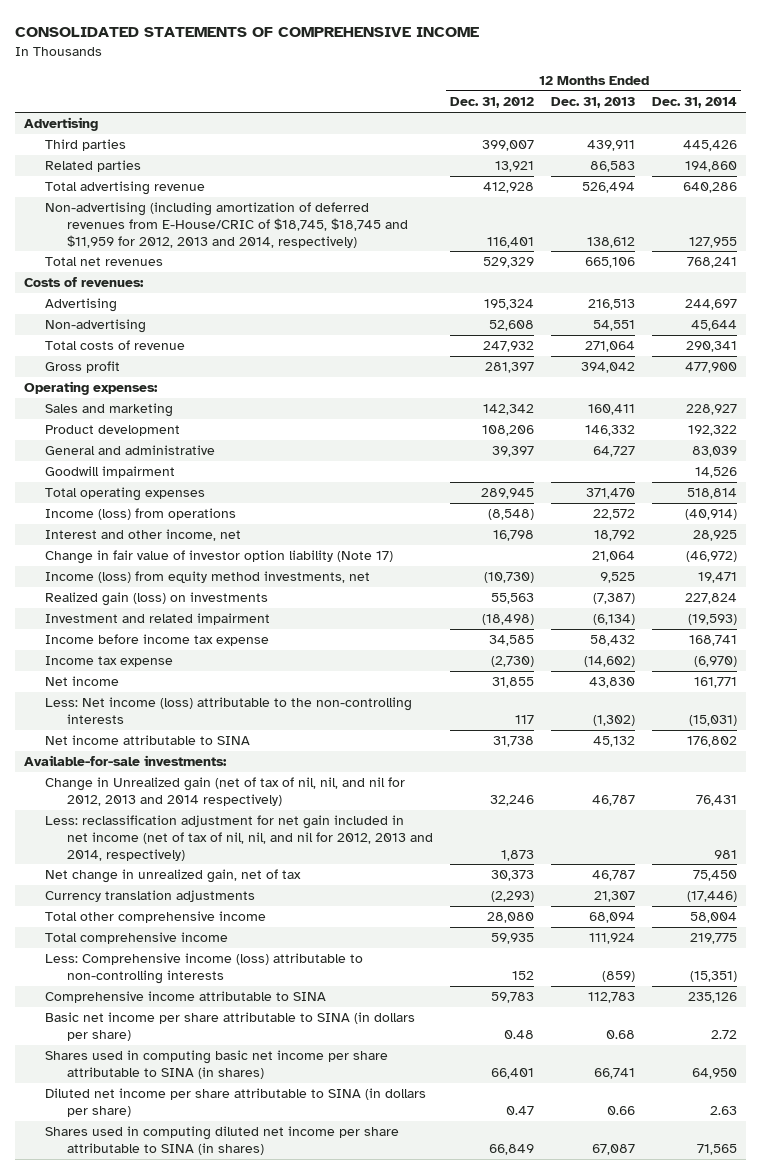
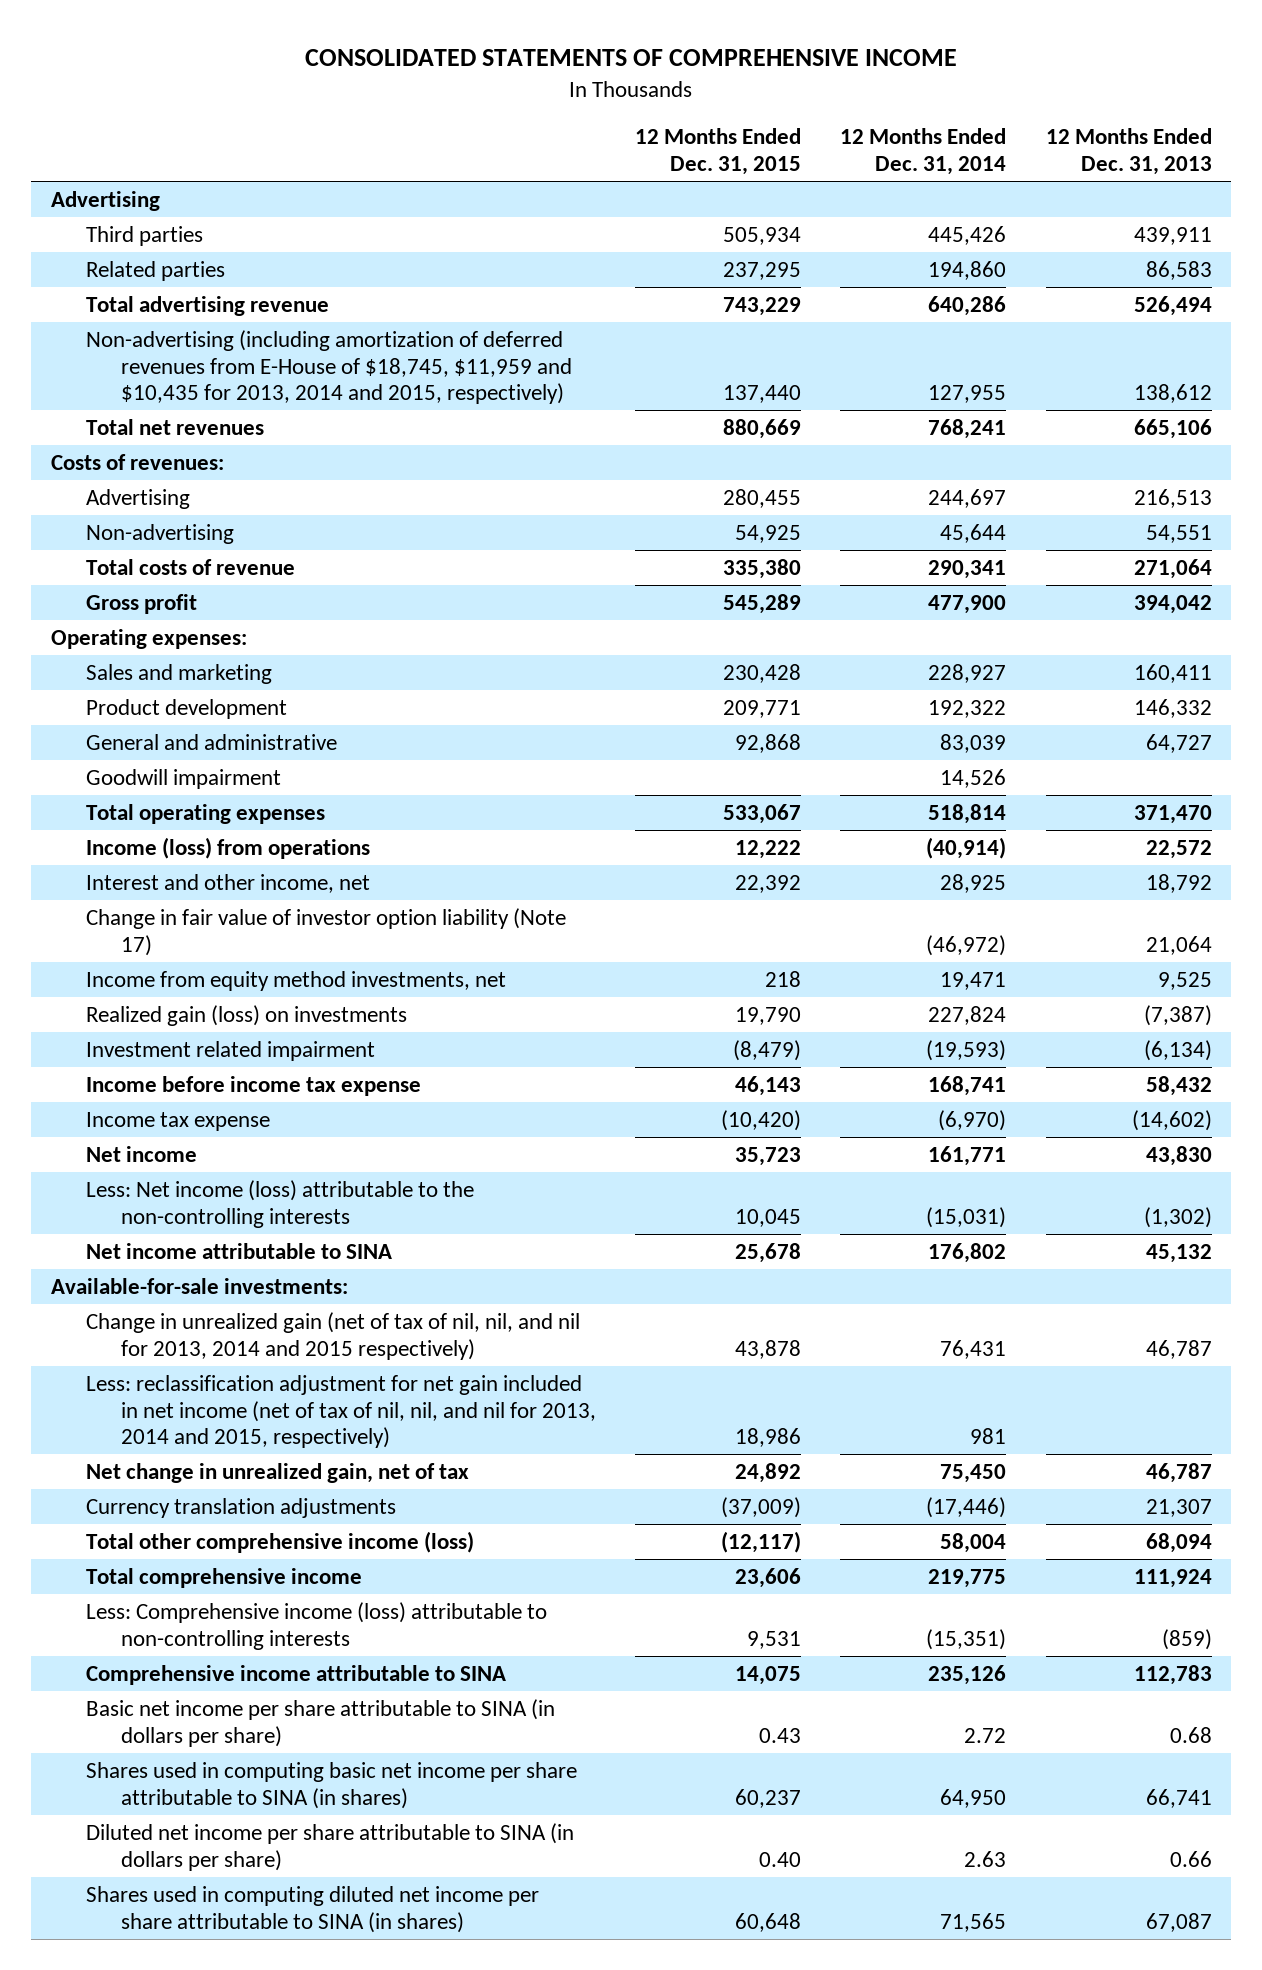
- | 12 Months Ended Dec. 31, 2012 | 12 Months Ended Dec. 31, 2013 | 12 Months Ended Dec. 31, 2014
+ | 12 Months Ended Dec. 31, 2015 | 12 Months Ended Dec. 31, 2014 | 12 Months Ended Dec. 31, 2013
- Non-advertising (including amortization of deferred revenues from E-House/CRIC of $18,745, $18,745 and $11,959 for 2012, 2013 and 2014, respectively) | 116,401 | 138,612 | 127,955
+ Non-advertising (including amortization of deferred revenues from E-House of $18,745, $11,959 and $10,435 for 2013, 2014 and 2015, respectively) | 137,440 | 127,955 | 138,612
- Income (loss) from equity method investments, net | (10,730) | 9,525 | 19,471
+ Income from equity method investments, net | 218 | 19,471 | 9,525
- Investment and related impairment | (18,498) | (6,134) | (19,593)
+ Investment related impairment | (8,479) | (19,593) | (6,134)
- Change in Unrealized gain (net of tax of nil, nil, and nil for 2012, 2013 and 2014 respectively) | 32,246 | 46,787 | 76,431
- Less: reclassification adjustment for net gain included in net income (net of tax of nil, nil, and nil for 2012, 2013 and 2014, respectively) | 1,873 | | 981
+ Change in unrealized gain (net of tax of nil, nil, and nil for 2013, 2014 and 2015 respectively) | 43,878 | 76,431 | 46,787
+ Less: reclassification adjustment for net gain included in net income (net of tax of nil, nil, and nil for 2013, 2014 and 2015, respectively) | 18,986 | 981 |
- Total other comprehensive income | 28,080 | 68,094 | 58,004
+ Total other comprehensive income (loss) | (12,117) | 58,004 | 68,094

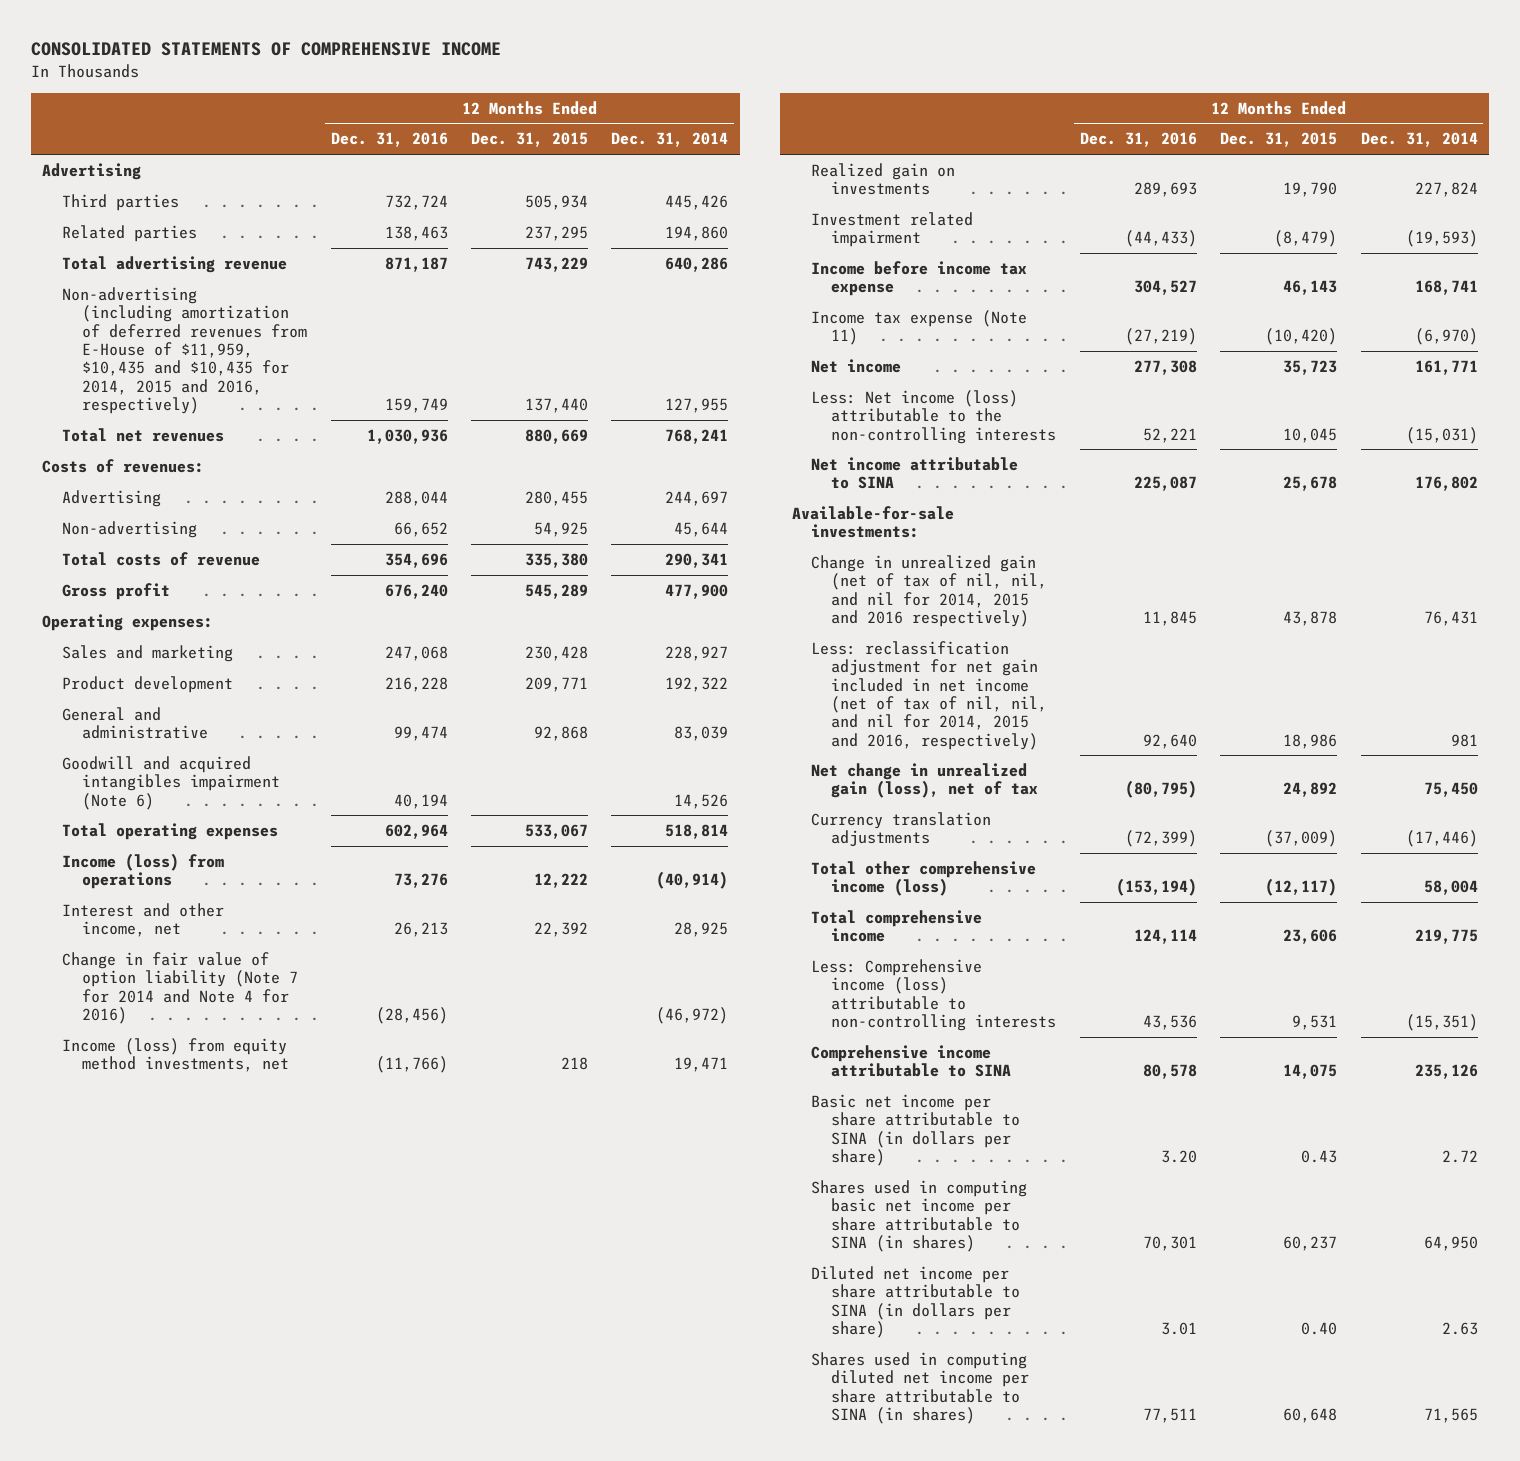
- | 12 Months Ended Dec. 31, 2015 | 12 Months Ended Dec. 31, 2014 | 12 Months Ended Dec. 31, 2013
+ | 12 Months Ended Dec. 31, 2016 | 12 Months Ended Dec. 31, 2015 | 12 Months Ended Dec. 31, 2014
- Non-advertising (including amortization of deferred revenues from E-House of $18,745, $11,959 and $10,435 for 2013, 2014 and 2015, respectively) | 137,440 | 127,955 | 138,612
+ Non-advertising (including amortization of deferred revenues from E-House of $11,959, $10,435 and $10,435 for 2014, 2015 and 2016, respectively) | 159,749 | 137,440 | 127,955
- Goodwill impairment | | 14,526 |
+ Goodwill and acquired intangibles impairment (Note 6) | 40,194 | | 14,526
- Change in fair value of investor option liability (Note 17) | | (46,972) | 21,064
- Income from equity method investments, net | 218 | 19,471 | 9,525
- Realized gain (loss) on investments | 19,790 | 227,824 | (7,387)
+ Change in fair value of option liability (Note 7 for 2014 and Note 4 for 2016) | (28,456) | | (46,972)
+ Income (loss) from equity method investments, net | (11,766) | 218 | 19,471
+ Realized gain on investments | 289,693 | 19,790 | 227,824
- Income tax expense | (10,420) | (6,970) | (14,602)
+ Income tax expense (Note 11) | (27,219) | (10,420) | (6,970)
- Change in unrealized gain (net of tax of nil, nil, and nil for 2013, 2014 and 2015 respectively) | 43,878 | 76,431 | 46,787
- Less: reclassification adjustment for net gain included in net income (net of tax of nil, nil, and nil for 2013, 2014 and 2015, respectively) | 18,986 | 981 |
- Net change in unrealized gain, net of tax | 24,892 | 75,450 | 46,787
+ Change in unrealized gain (net of tax of nil, nil, and nil for 2014, 2015 and 2016 respectively) | 11,845 | 43,878 | 76,431
+ Less: reclassification adjustment for net gain included in net income (net of tax of nil, nil, and nil for 2014, 2015 and 2016, respectively) | 92,640 | 18,986 | 981
+ Net change in unrealized gain (loss), net of tax | (80,795) | 24,892 | 75,450

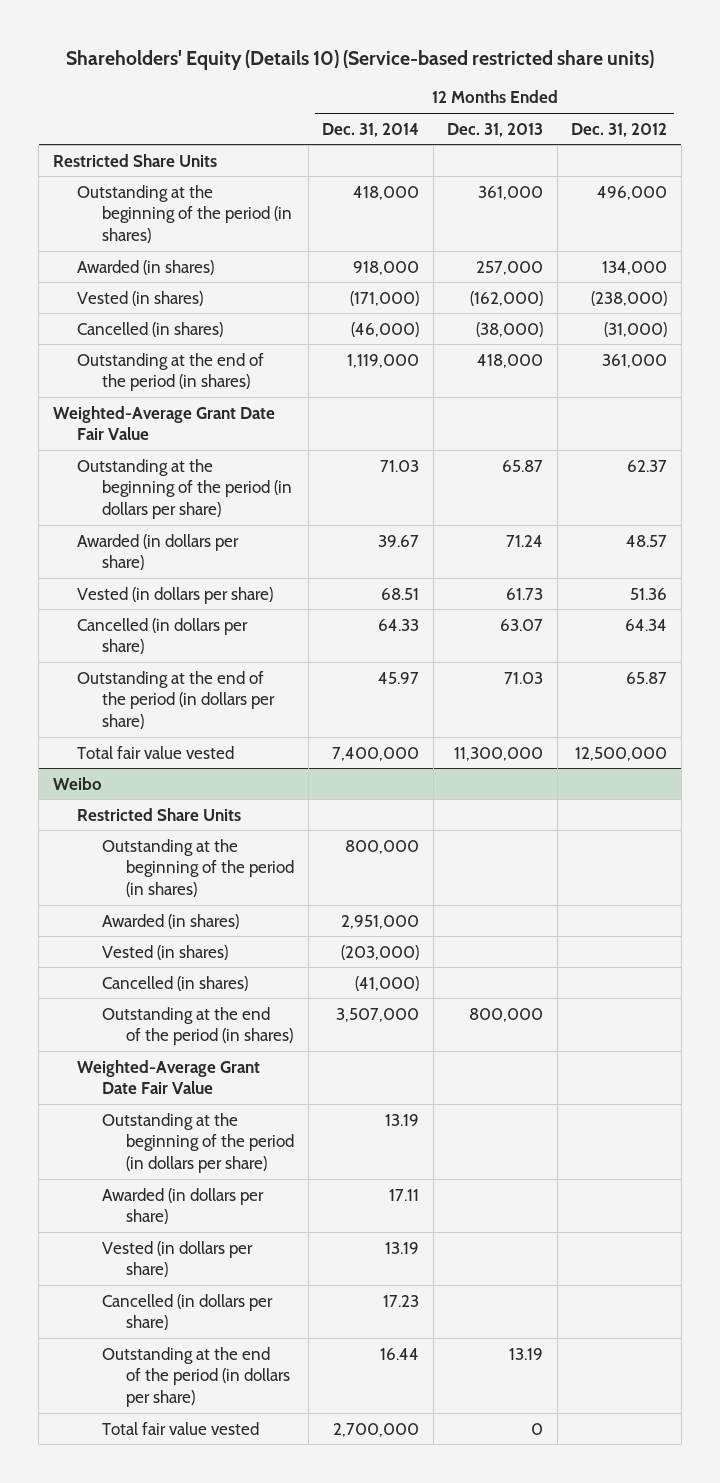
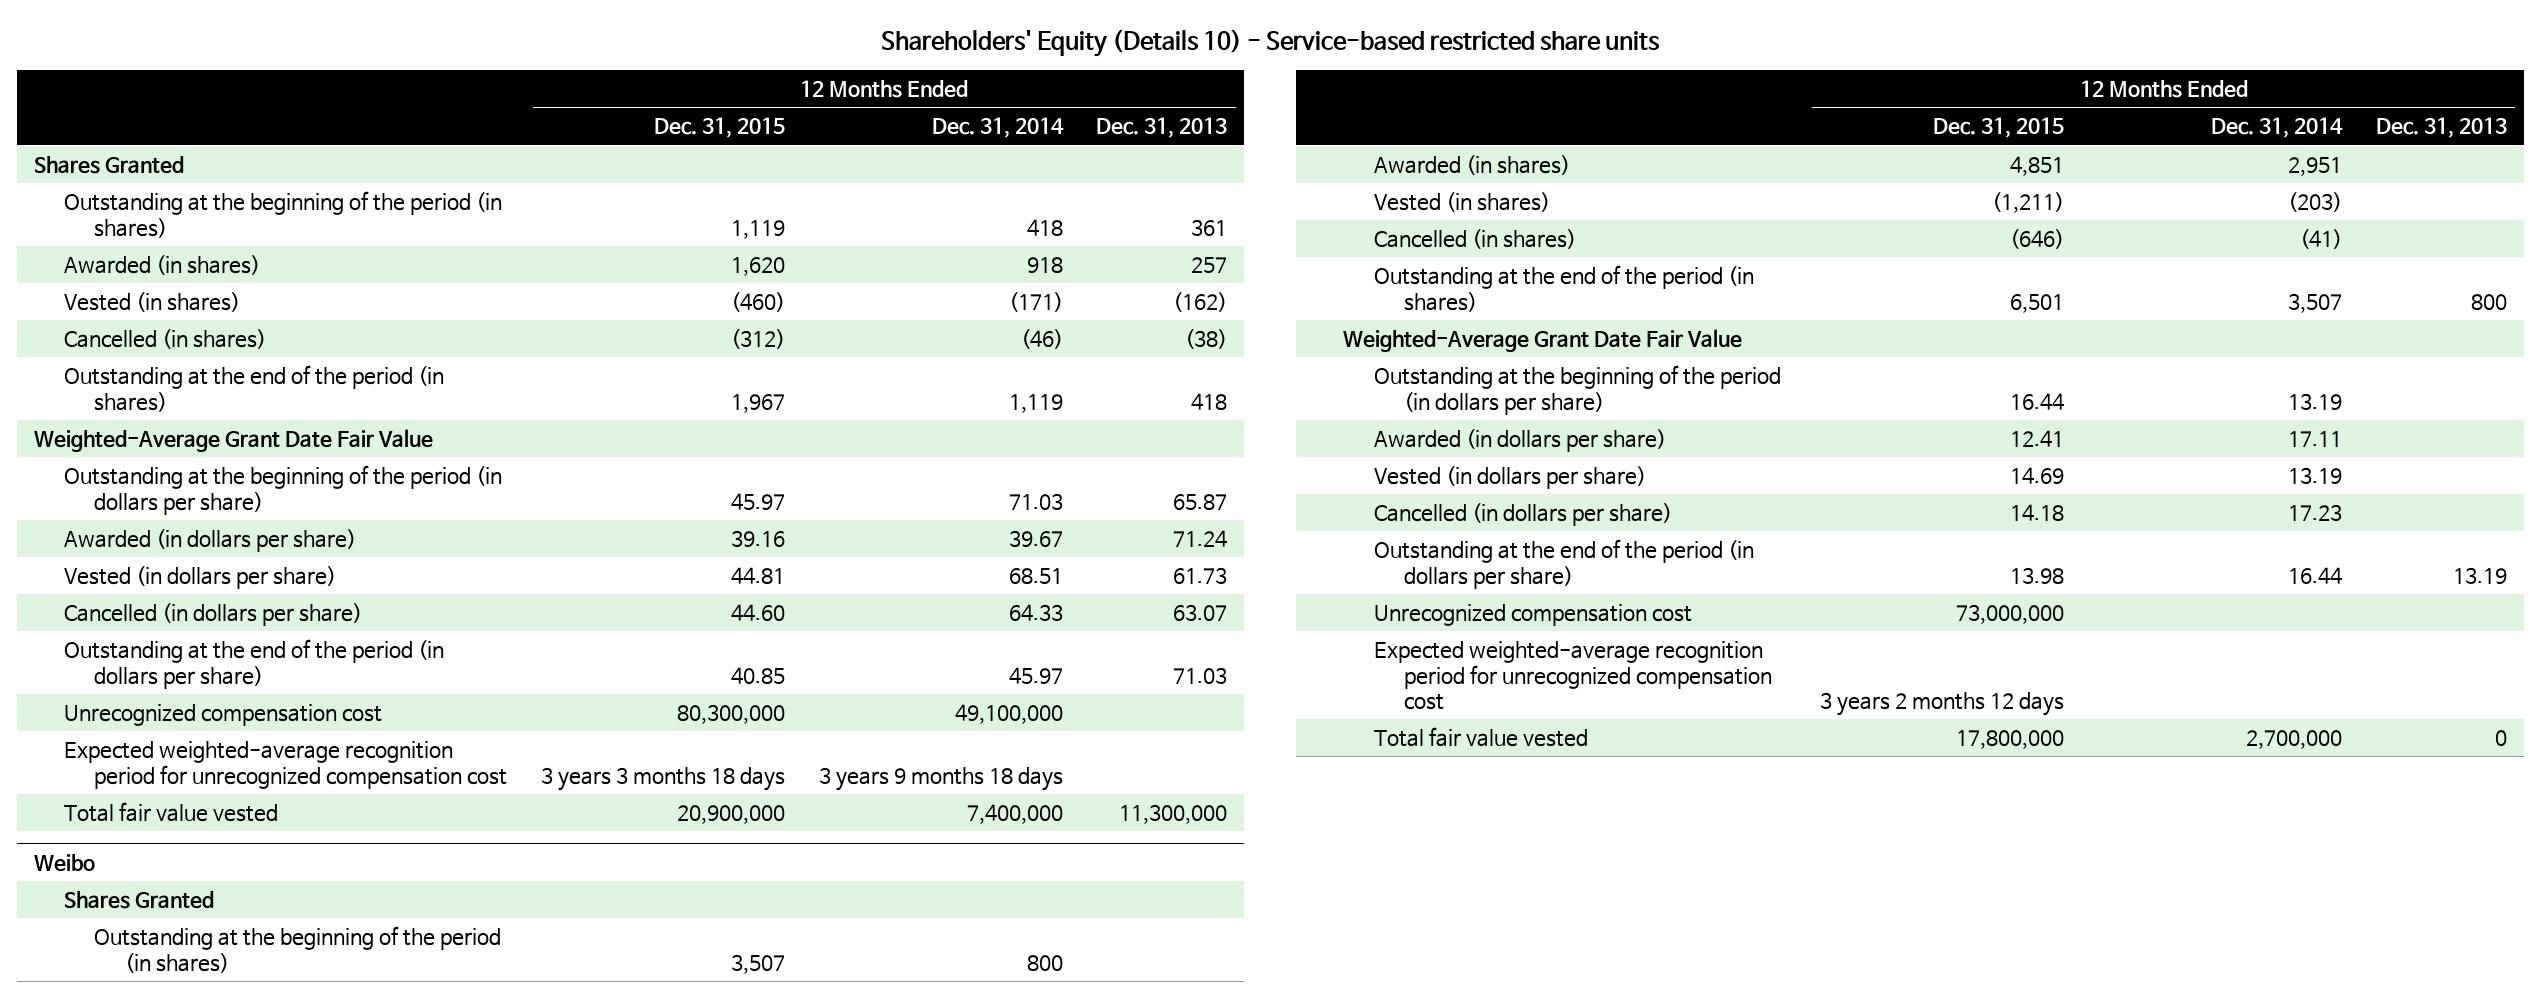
- Shareholders' Equity (Details 10) (Service-based restricted share units)
+ Shareholders' Equity (Details 10) - Service-based restricted share units
- | 12 Months Ended Dec. 31, 2014 | 12 Months Ended Dec. 31, 2013 | 12 Months Ended Dec. 31, 2012
+ | 12 Months Ended Dec. 31, 2015 | 12 Months Ended Dec. 31, 2014 | 12 Months Ended Dec. 31, 2013
- Restricted Share Units
- Outstanding at the beginning of the period (in shares) | 418,000 | 361,000 | 496,000
- Awarded (in shares) | 918,000 | 257,000 | 134,000
- Vested (in shares) | (171,000) | (162,000) | (238,000)
- Cancelled (in shares) | (46,000) | (38,000) | (31,000)
- Outstanding at the end of the period (in shares) | 1,119,000 | 418,000 | 361,000
+ Shares Granted
+ Outstanding at the beginning of the period (in shares) | 1,119 | 418 | 361
+ Awarded (in shares) | 1,620 | 918 | 257
+ Vested (in shares) | (460) | (171) | (162)
+ Cancelled (in shares) | (312) | (46) | (38)
+ Outstanding at the end of the period (in shares) | 1,967 | 1,119 | 418
+ Unrecognized compensation cost | 80,300,000 | 49,100,000 |
+ Expected weighted-average recognition period for unrecognized compensation cost | 3 years 3 months 18 days | 3 years 9 months 18 days |
@ Weibo
- Restricted Share Units
- Outstanding at the beginning of the period (in shares) | 800,000 | |
- Awarded (in shares) | 2,951,000 | |
- Vested (in shares) | (203,000) | |
- Cancelled (in shares) | (41,000) | |
- Outstanding at the end of the period (in shares) | 3,507,000 | 800,000 |
+ Shares Granted
+ Outstanding at the beginning of the period (in shares) | 3,507 | 800 |
+ Awarded (in shares) | 4,851 | 2,951 |
+ Vested (in shares) | (1,211) | (203) |
+ Cancelled (in shares) | (646) | (41) |
+ Outstanding at the end of the period (in shares) | 6,501 | 3,507 | 800
+ Unrecognized compensation cost | 73,000,000 | |
+ Expected weighted-average recognition period for unrecognized compensation cost | 3 years 2 months 12 days | |

